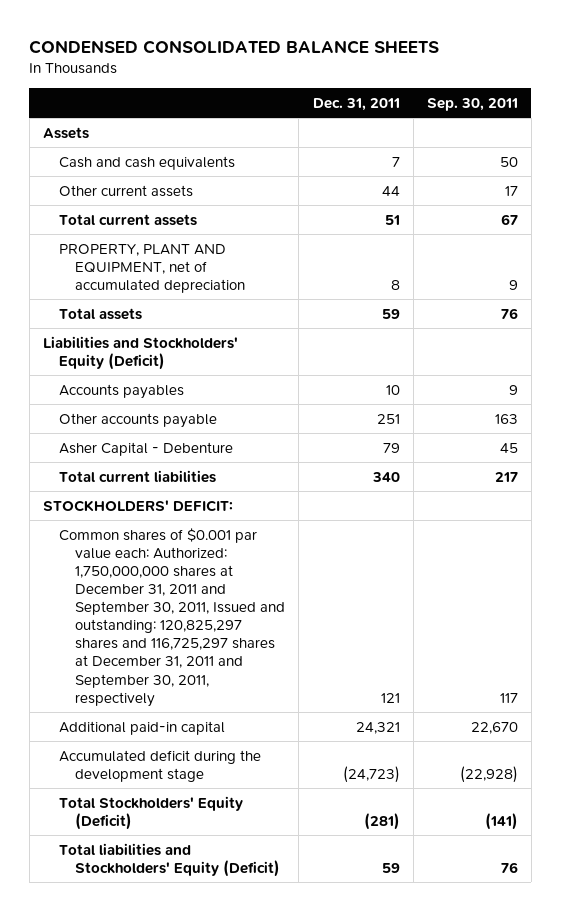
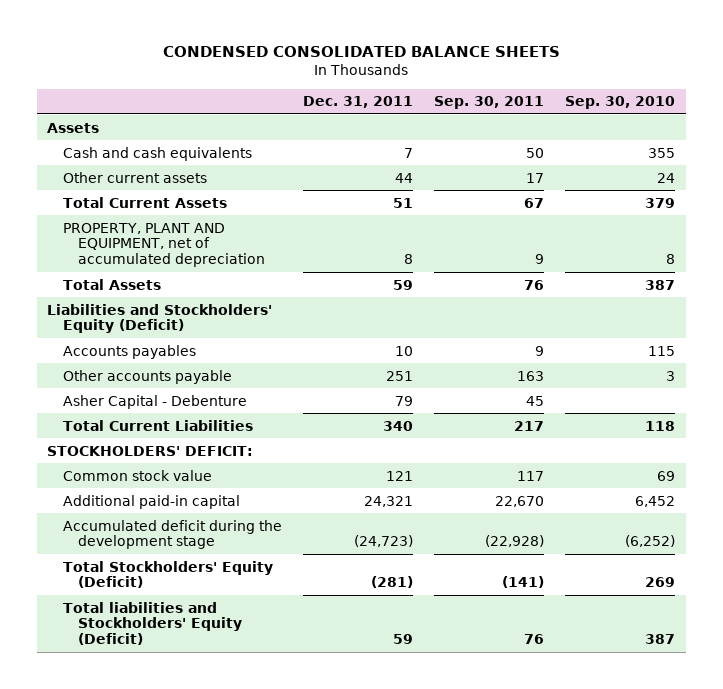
- | Dec. 31, 2011 | Sep. 30, 2011
+ | Dec. 31, 2011 | Sep. 30, 2011 | Sep. 30, 2010
- Total current assets | 51 | 67
+ Total Current Assets | 51 | 67 | 379
- Total assets | 59 | 76
+ Total Assets | 59 | 76 | 387
- Total current liabilities | 340 | 217
+ Total Current Liabilities | 340 | 217 | 118
- Common shares of $0.001 par value each: Authorized: 1,750,000,000 shares at December 31, 2011 and September 30, 2011, Issued and outstanding: 120,825,297 shares and 116,725,297 shares at December 31, 2011 and September 30, 2011, respectively | 121 | 117
+ Common stock value | 121 | 117 | 69

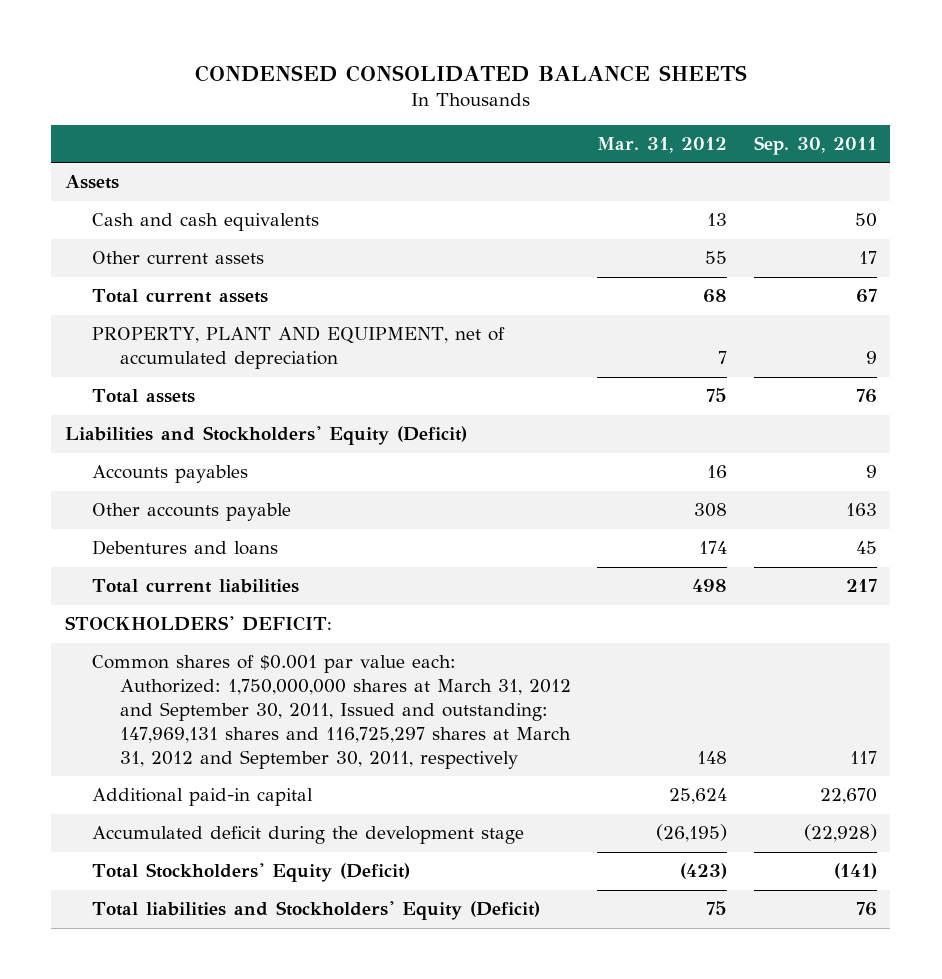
- | Dec. 31, 2011 | Sep. 30, 2011 | Sep. 30, 2010
+ | Mar. 31, 2012 | Sep. 30, 2011
- Total Current Assets | 51 | 67 | 379
+ Total current assets | 68 | 67
- Total Assets | 59 | 76 | 387
+ Total assets | 75 | 76
- Asher Capital - Debenture | 79 | 45 |
- Total Current Liabilities | 340 | 217 | 118
+ Debentures and loans | 174 | 45
+ Total current liabilities | 498 | 217
- Common stock value | 121 | 117 | 69
+ Common shares of $0.001 par value each: Authorized: 1,750,000,000 shares at March 31, 2012 and September 30, 2011, Issued and outstanding: 147,969,131 shares and 116,725,297 shares at March 31, 2012 and September 30, 2011, respectively | 148 | 117

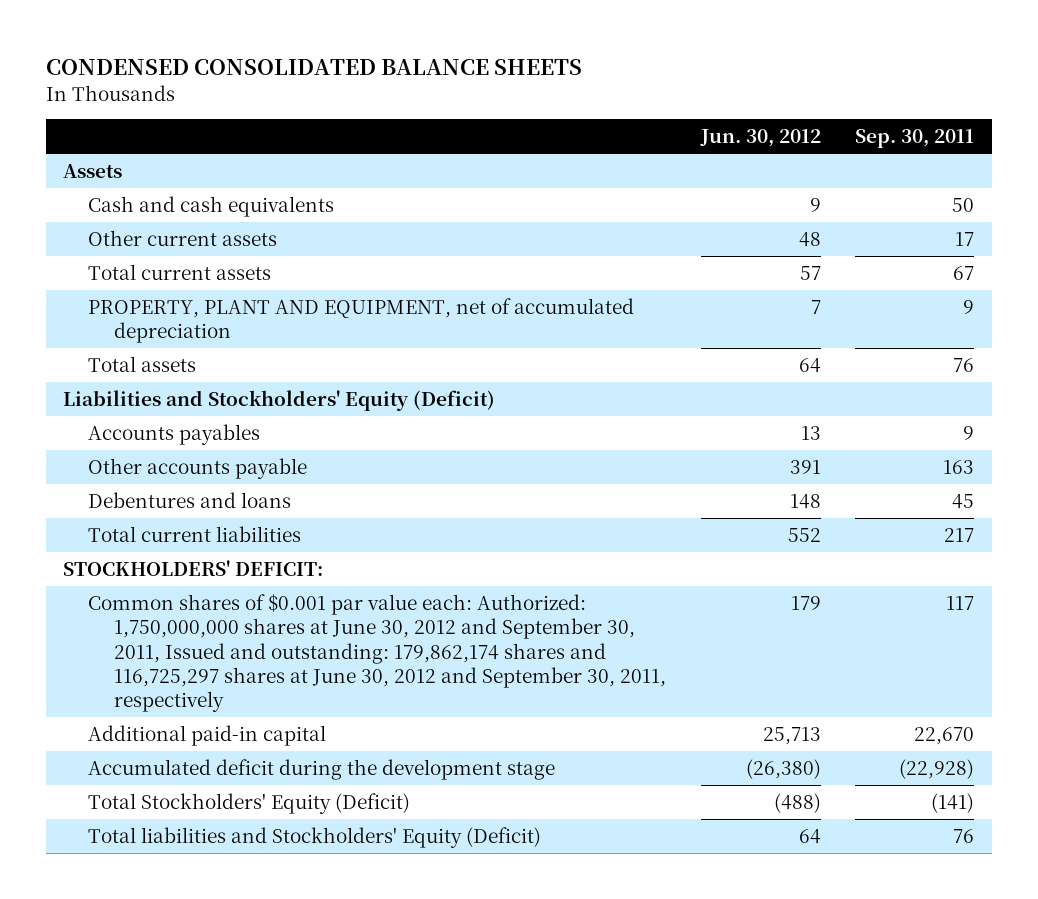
- | Mar. 31, 2012 | Sep. 30, 2011
+ | Jun. 30, 2012 | Sep. 30, 2011
- Common shares of $0.001 par value each: Authorized: 1,750,000,000 shares at March 31, 2012 and September 30, 2011, Issued and outstanding: 147,969,131 shares and 116,725,297 shares at March 31, 2012 and September 30, 2011, respectively | 148 | 117
+ Common shares of $0.001 par value each: Authorized: 1,750,000,000 shares at June 30, 2012 and September 30, 2011, Issued and outstanding: 179,862,174 shares and 116,725,297 shares at June 30, 2012 and September 30, 2011, respectively | 179 | 117

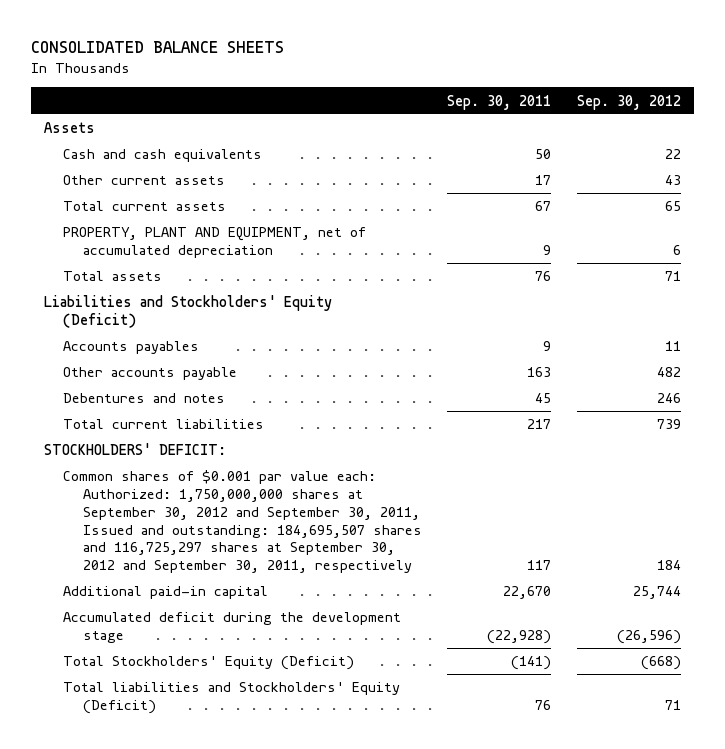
- CONDENSED CONSOLIDATED BALANCE SHEETS
+ CONSOLIDATED BALANCE SHEETS
- | Jun. 30, 2012 | Sep. 30, 2011
+ | Sep. 30, 2011 | Sep. 30, 2012
- Debentures and loans | 148 | 45
+ Debentures and notes | 45 | 246
- Common shares of $0.001 par value each: Authorized: 1,750,000,000 shares at June 30, 2012 and September 30, 2011, Issued and outstanding: 179,862,174 shares and 116,725,297 shares at June 30, 2012 and September 30, 2011, respectively | 179 | 117
+ Common shares of $0.001 par value each: Authorized: 1,750,000,000 shares at September 30, 2012 and September 30, 2011, Issued and outstanding: 184,695,507 shares and 116,725,297 shares at September 30, 2012 and September 30, 2011, respectively | 117 | 184

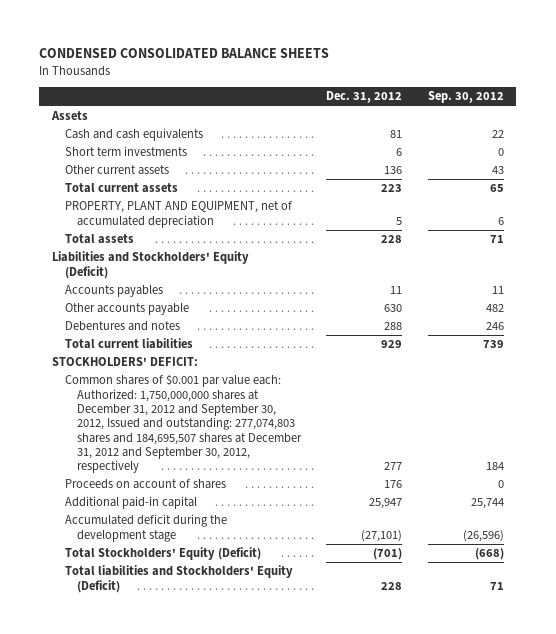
- CONSOLIDATED BALANCE SHEETS
+ CONDENSED CONSOLIDATED BALANCE SHEETS
- | Sep. 30, 2011 | Sep. 30, 2012
+ | Dec. 31, 2012 | Sep. 30, 2012
+ Short term investments | 6 | 0
- Common shares of $0.001 par value each: Authorized: 1,750,000,000 shares at September 30, 2012 and September 30, 2011, Issued and outstanding: 184,695,507 shares and 116,725,297 shares at September 30, 2012 and September 30, 2011, respectively | 117 | 184
+ Common shares of $0.001 par value each: Authorized: 1,750,000,000 shares at December 31, 2012 and September 30, 2012, Issued and outstanding: 277,074,803 shares and 184,695,507 shares at December 31, 2012 and September 30, 2012, respectively | 277 | 184
+ Proceeds on account of shares | 176 | 0

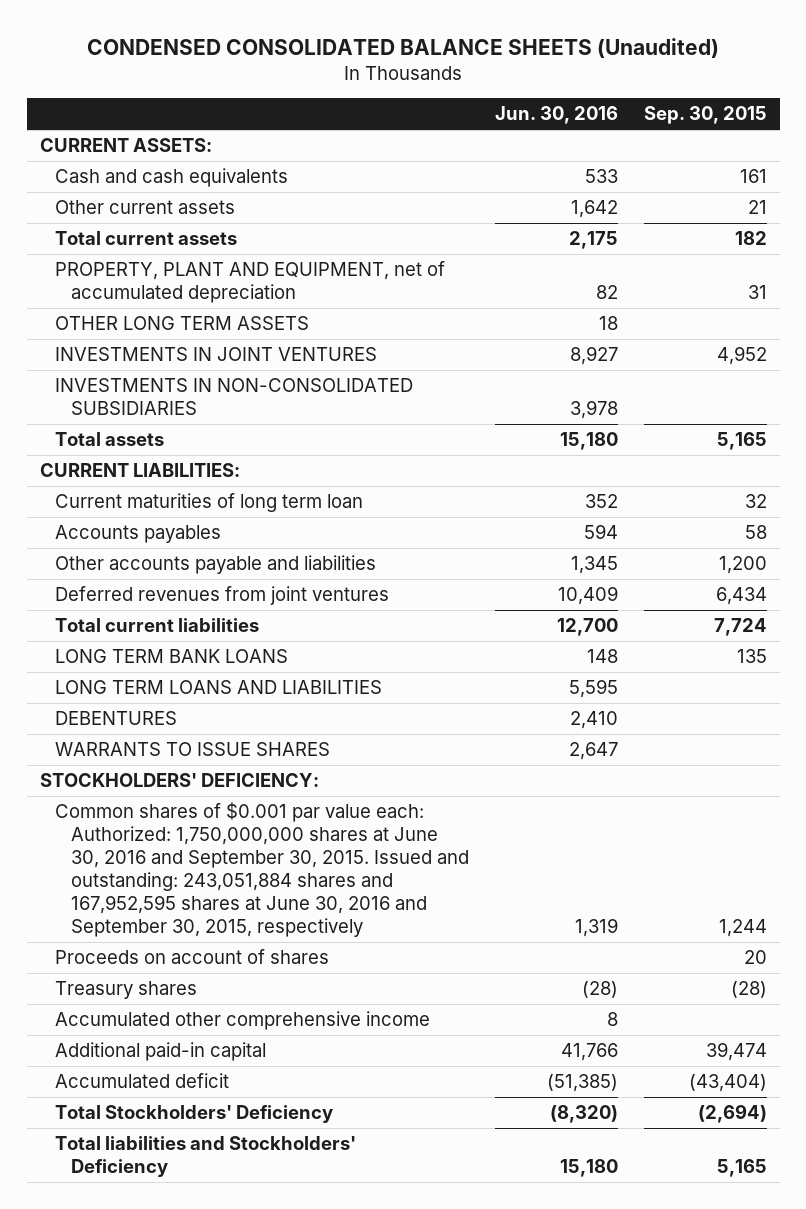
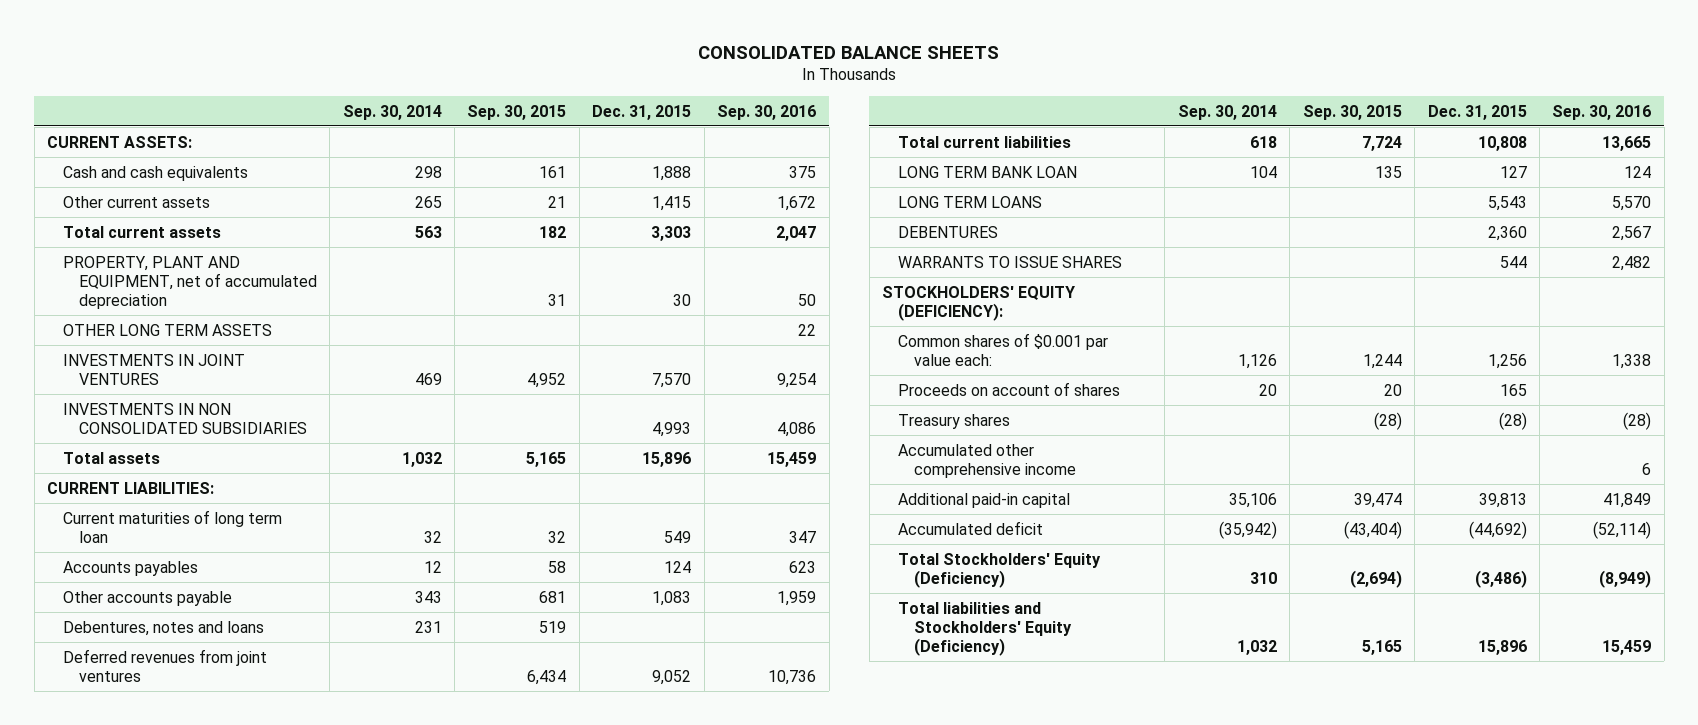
- CONDENSED CONSOLIDATED BALANCE SHEETS (Unaudited)
+ CONSOLIDATED BALANCE SHEETS
- | Jun. 30, 2016 | Sep. 30, 2015
+ | Sep. 30, 2014 | Sep. 30, 2015 | Dec. 31, 2015 | Sep. 30, 2016
- INVESTMENTS IN NON-CONSOLIDATED SUBSIDIARIES | 3,978 |
+ INVESTMENTS IN NON CONSOLIDATED SUBSIDIARIES | | | 4,993 | 4,086
- Other accounts payable and liabilities | 1,345 | 1,200
+ Other accounts payable | 343 | 681 | 1,083 | 1,959
+ Debentures, notes and loans | 231 | 519 | |
- LONG TERM BANK LOANS | 148 | 135
- LONG TERM LOANS AND LIABILITIES | 5,595 |
+ LONG TERM BANK LOAN | 104 | 135 | 127 | 124
+ LONG TERM LOANS | | | 5,543 | 5,570
- STOCKHOLDERS' DEFICIENCY:
- Common shares of $0.001 par value each: Authorized: 1,750,000,000 shares at June 30, 2016 and September 30, 2015. Issued and outstanding: 243,051,884 shares and 167,952,595 shares at June 30, 2016 and September 30, 2015, respectively | 1,319 | 1,244
+ STOCKHOLDERS' EQUITY (DEFICIENCY):
+ Common shares of $0.001 par value each: | 1,126 | 1,244 | 1,256 | 1,338
- Total Stockholders' Deficiency | (8,320) | (2,694)
- Total liabilities and Stockholders' Deficiency | 15,180 | 5,165
+ Total Stockholders' Equity (Deficiency) | 310 | (2,694) | (3,486) | (8,949)
+ Total liabilities and Stockholders' Equity (Deficiency) | 1,032 | 5,165 | 15,896 | 15,459

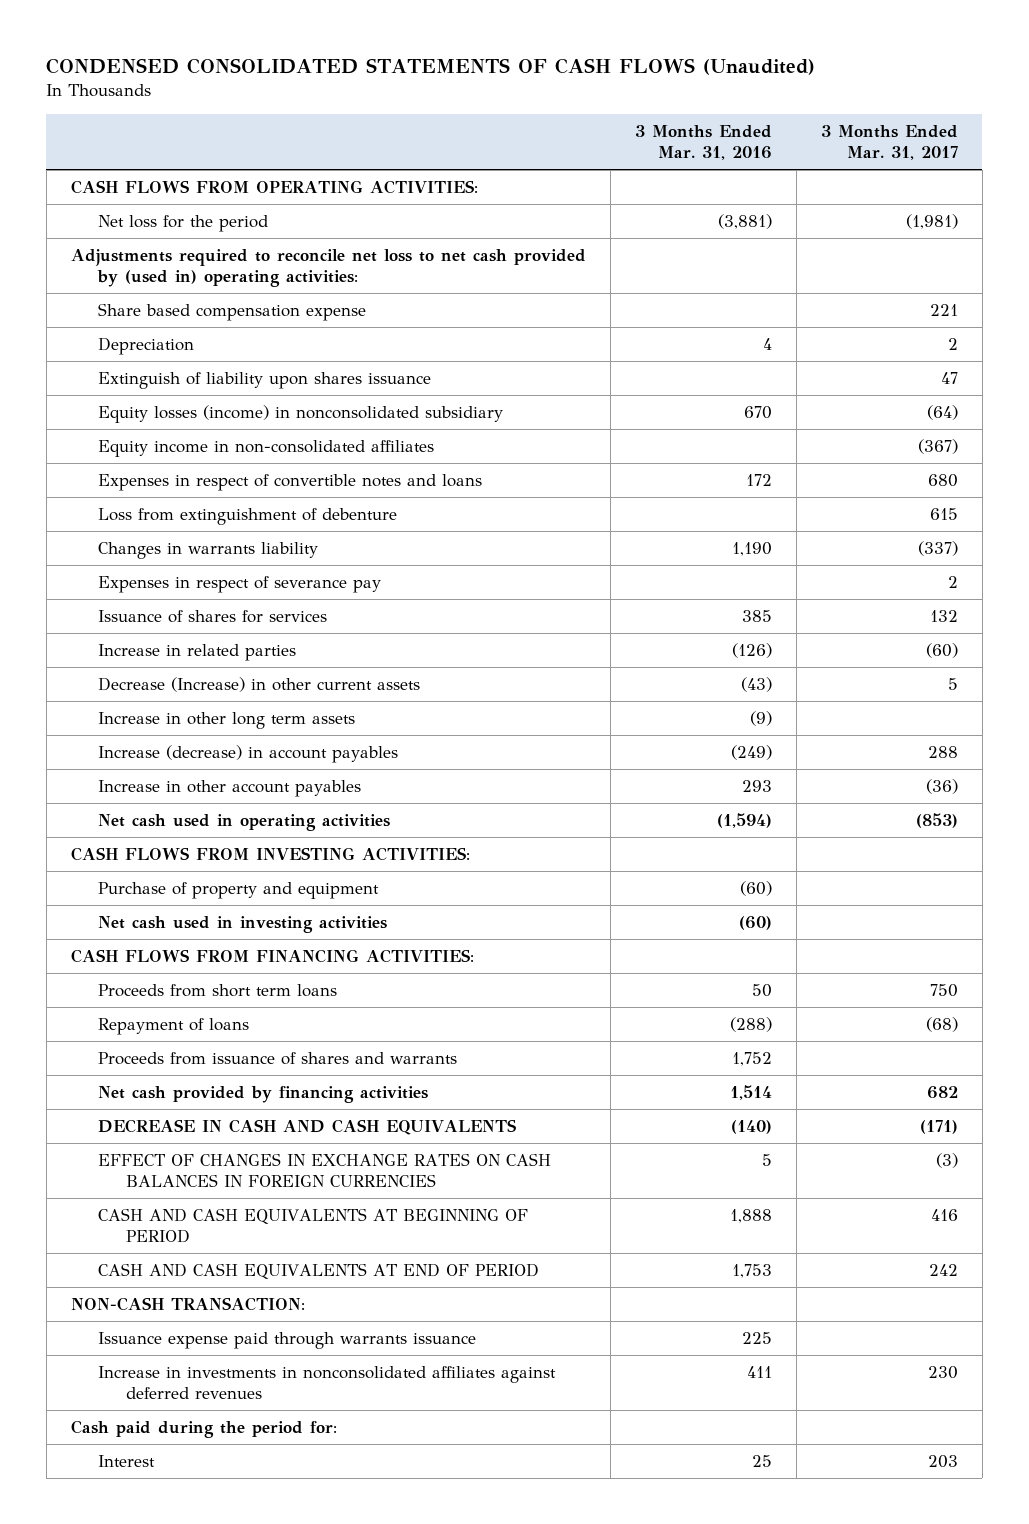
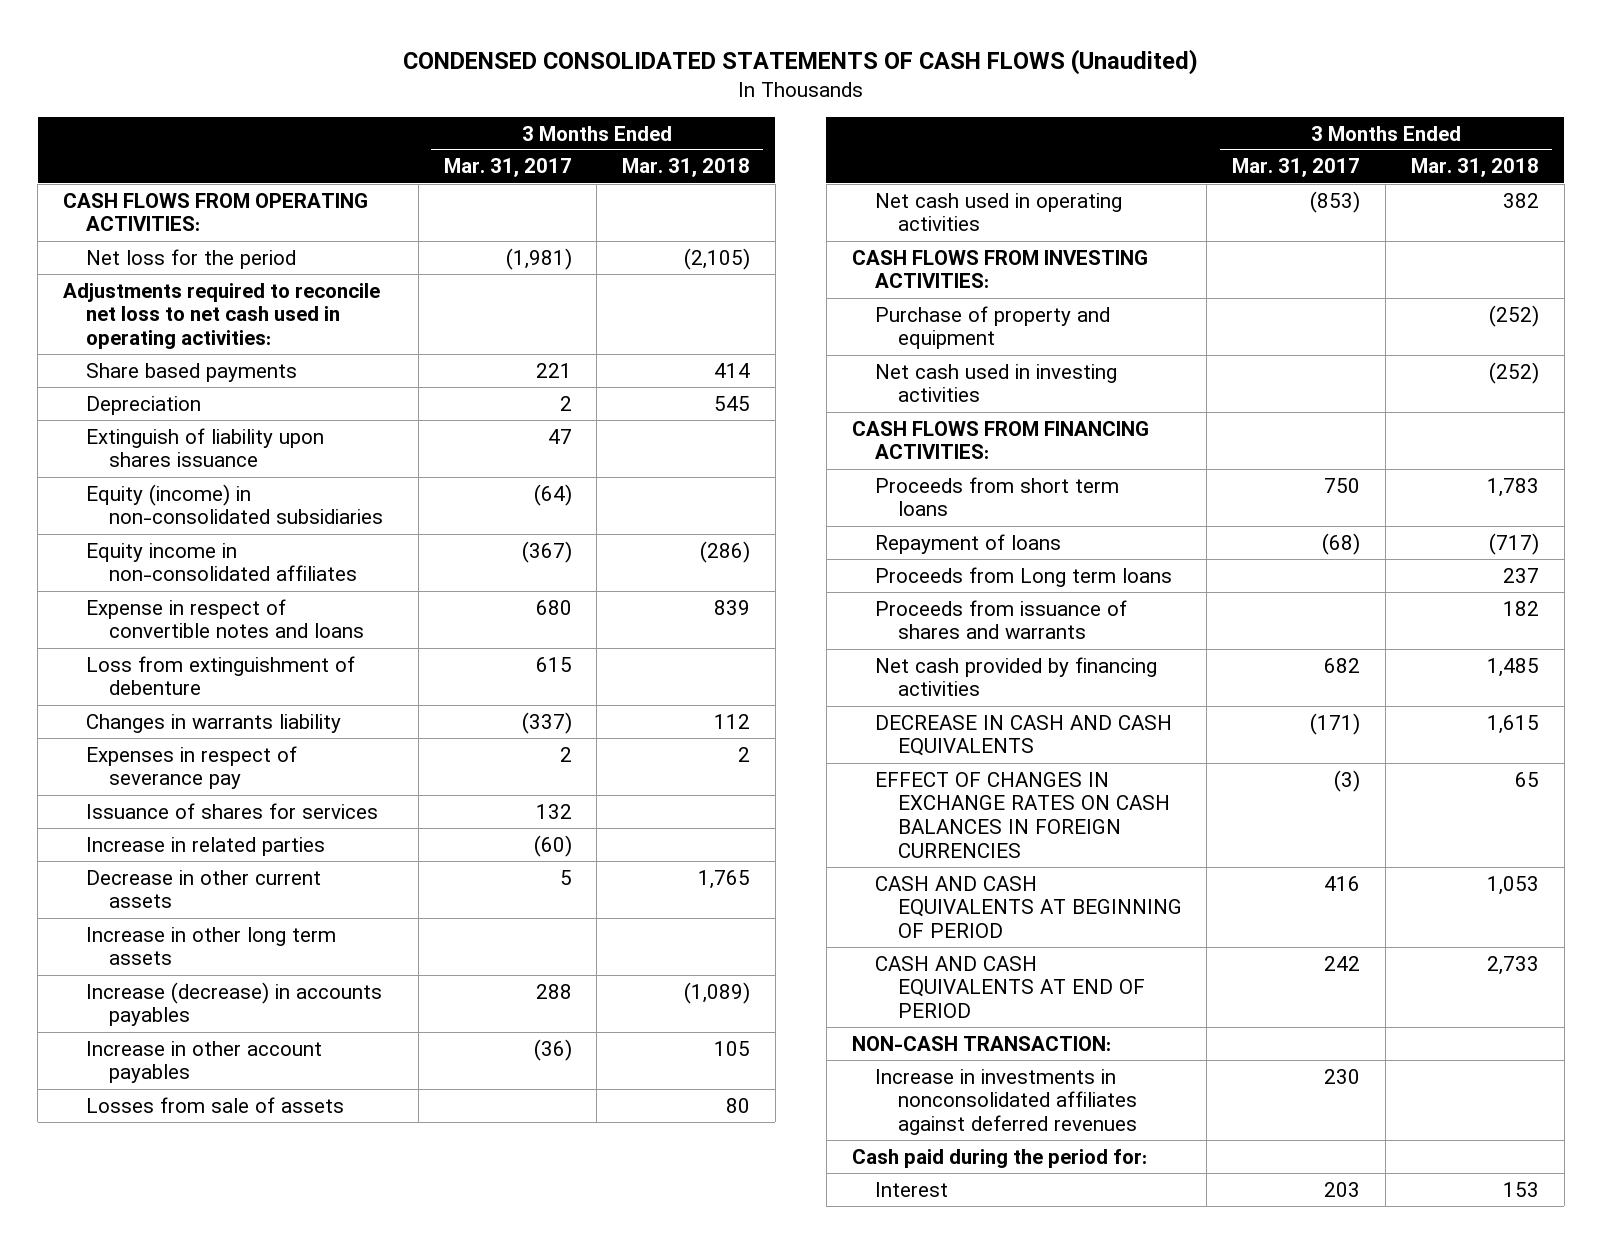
- | 3 Months Ended Mar. 31, 2016 | 3 Months Ended Mar. 31, 2017
+ | 3 Months Ended Mar. 31, 2017 | 3 Months Ended Mar. 31, 2018
- Adjustments required to reconcile net loss to net cash provided by (used in) operating activities:
- Share based compensation expense | | 221
+ Adjustments required to reconcile net loss to net cash used in operating activities:
+ Share based payments | 221 | 414
- Equity losses (income) in nonconsolidated subsidiary | 670 | (64)
+ Equity (income) in non-consolidated subsidiaries | (64) |
- Expenses in respect of convertible notes and loans | 172 | 680
+ Expense in respect of convertible notes and loans | 680 | 839
- Decrease (Increase) in other current assets | (43) | 5
+ Decrease in other current assets | 5 | 1,765
- Increase (decrease) in account payables | (249) | 288
+ Increase (decrease) in accounts payables | 288 | (1,089)
+ Losses from sale of assets | | 80
+ Proceeds from Long term loans | | 237
- Issuance expense paid through warrants issuance | 225 |

